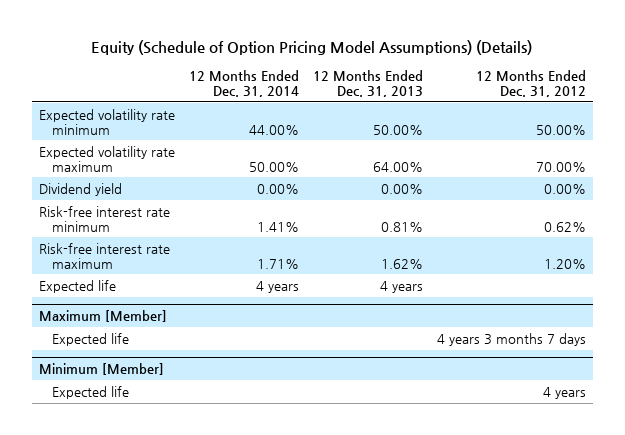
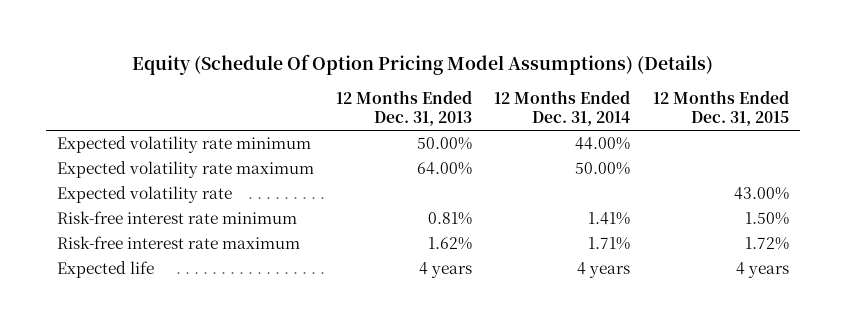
- Equity (Schedule of Option Pricing Model Assumptions) (Details)
+ Equity (Schedule Of Option Pricing Model Assumptions) (Details)
- | 12 Months Ended Dec. 31, 2014 | 12 Months Ended Dec. 31, 2013 | 12 Months Ended Dec. 31, 2012
+ | 12 Months Ended Dec. 31, 2013 | 12 Months Ended Dec. 31, 2014 | 12 Months Ended Dec. 31, 2015
- Dividend yield | 0.00% | 0.00% | 0.00%
+ Expected volatility rate | | | 43.00%
- Maximum [Member]
- Expected life | | | 4 years 3 months 7 days
- Minimum [Member]
- Expected life | | | 4 years

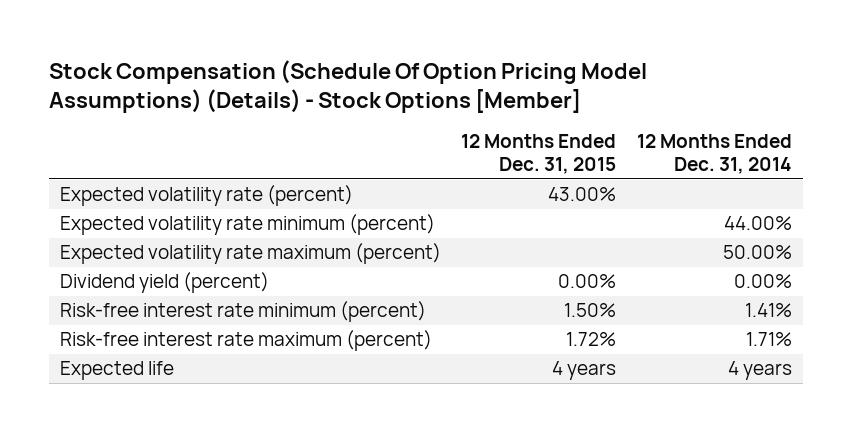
- Equity (Schedule Of Option Pricing Model Assumptions) (Details)
+ Stock Compensation (Schedule Of Option Pricing Model Assumptions) (Details) - Stock Options [Member]
- | 12 Months Ended Dec. 31, 2013 | 12 Months Ended Dec. 31, 2014 | 12 Months Ended Dec. 31, 2015
+ | 12 Months Ended Dec. 31, 2015 | 12 Months Ended Dec. 31, 2014
- Expected volatility rate minimum | 50.00% | 44.00% |
- Expected volatility rate maximum | 64.00% | 50.00% |
- Expected volatility rate | | | 43.00%
- Risk-free interest rate minimum | 0.81% | 1.41% | 1.50%
- Risk-free interest rate maximum | 1.62% | 1.71% | 1.72%
+ Expected volatility rate (percent) | 43.00% |
+ Expected volatility rate minimum (percent) | | 44.00%
+ Expected volatility rate maximum (percent) | | 50.00%
+ Dividend yield (percent) | 0.00% | 0.00%
+ Risk-free interest rate minimum (percent) | 1.50% | 1.41%
+ Risk-free interest rate maximum (percent) | 1.72% | 1.71%

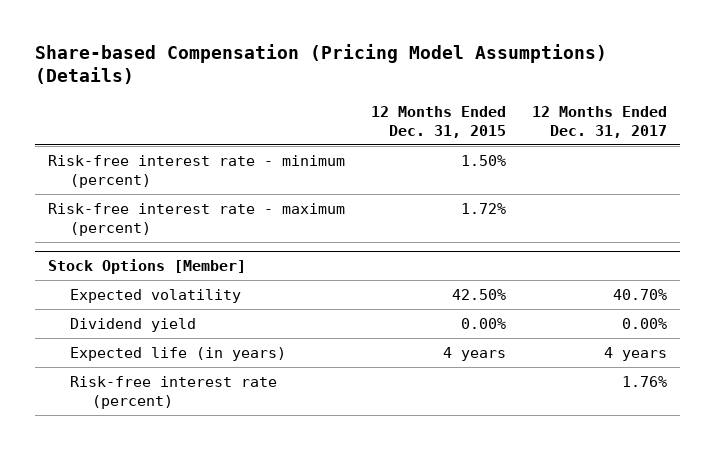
- Stock Compensation (Schedule Of Option Pricing Model Assumptions) (Details) - Stock Options [Member]
+ Share-based Compensation (Pricing Model Assumptions) (Details)
- | 12 Months Ended Dec. 31, 2015 | 12 Months Ended Dec. 31, 2014
+ | 12 Months Ended Dec. 31, 2015 | 12 Months Ended Dec. 31, 2017
- Expected volatility rate (percent) | 43.00% |
- Expected volatility rate minimum (percent) | | 44.00%
- Expected volatility rate maximum (percent) | | 50.00%
- Dividend yield (percent) | 0.00% | 0.00%
- Risk-free interest rate minimum (percent) | 1.50% | 1.41%
- Risk-free interest rate maximum (percent) | 1.72% | 1.71%
- Expected life | 4 years | 4 years
+ Risk-free interest rate - minimum (percent) | 1.50% |
+ Risk-free interest rate - maximum (percent) | 1.72% |
+ Stock Options [Member]
+ Expected volatility | 42.50% | 40.70%
+ Dividend yield | 0.00% | 0.00%
+ Expected life (in years) | 4 years | 4 years
+ Risk-free interest rate (percent) | | 1.76%

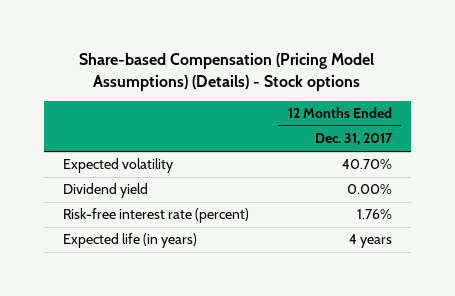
- Share-based Compensation (Pricing Model Assumptions) (Details)
+ Share-based Compensation (Pricing Model Assumptions) (Details) - Stock options
- | 12 Months Ended Dec. 31, 2015 | 12 Months Ended Dec. 31, 2017
+ | 12 Months Ended Dec. 31, 2017
- Risk-free interest rate - minimum (percent) | 1.50% |
- Risk-free interest rate - maximum (percent) | 1.72% |
- Stock Options [Member]
- Expected life (in years) | 4 years | 4 years
+ Expected life (in years) | 4 years

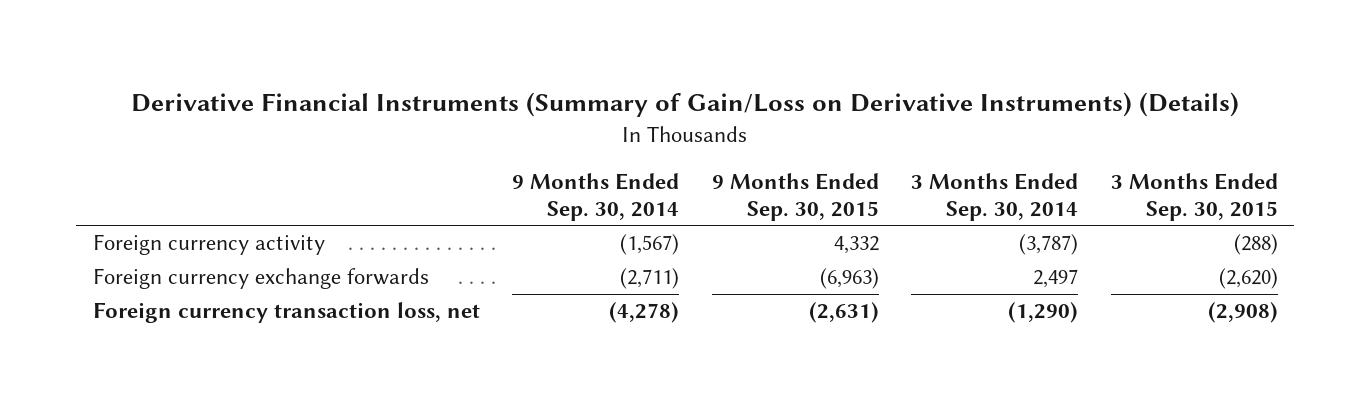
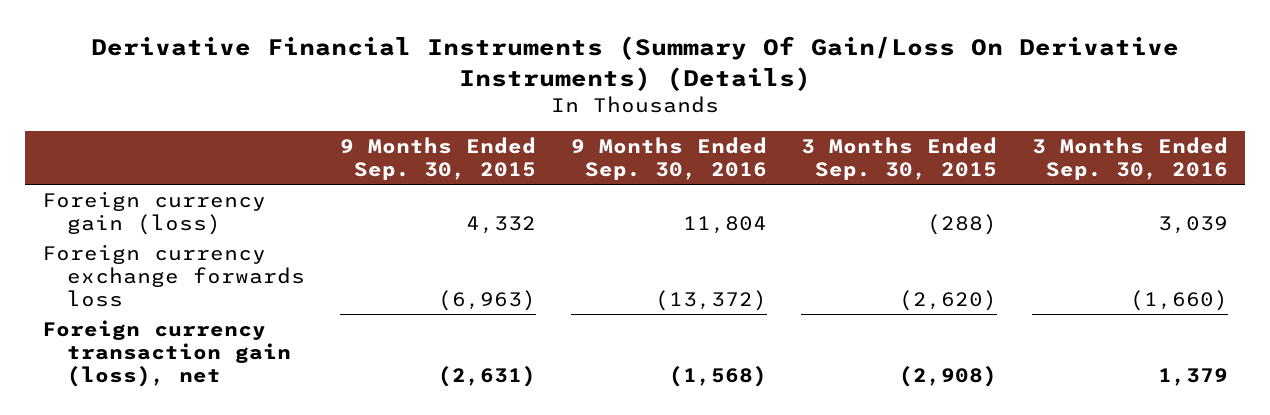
- Derivative Financial Instruments (Summary of Gain/Loss on Derivative Instruments) (Details)
+ Derivative Financial Instruments (Summary Of Gain/Loss On Derivative Instruments) (Details)
- | 9 Months Ended Sep. 30, 2014 | 9 Months Ended Sep. 30, 2015 | 3 Months Ended Sep. 30, 2014 | 3 Months Ended Sep. 30, 2015
+ | 9 Months Ended Sep. 30, 2015 | 9 Months Ended Sep. 30, 2016 | 3 Months Ended Sep. 30, 2015 | 3 Months Ended Sep. 30, 2016
- Foreign currency activity | (1,567) | 4,332 | (3,787) | (288)
- Foreign currency exchange forwards | (2,711) | (6,963) | 2,497 | (2,620)
- Foreign currency transaction loss, net | (4,278) | (2,631) | (1,290) | (2,908)
+ Foreign currency gain (loss) | 4,332 | 11,804 | (288) | 3,039
+ Foreign currency exchange forwards loss | (6,963) | (13,372) | (2,620) | (1,660)
+ Foreign currency transaction gain (loss), net | (2,631) | (1,568) | (2,908) | 1,379

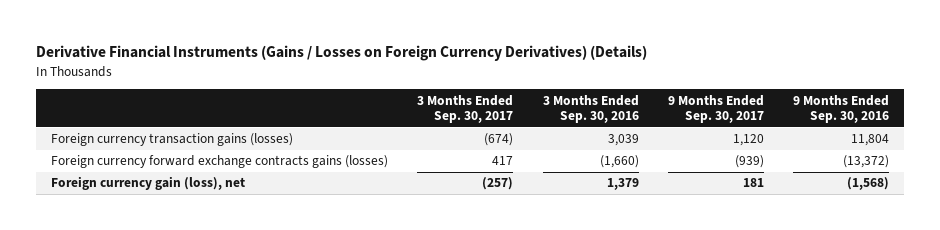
- Derivative Financial Instruments (Summary Of Gain/Loss On Derivative Instruments) (Details)
+ Derivative Financial Instruments (Gains / Losses on Foreign Currency Derivatives) (Details)
- | 9 Months Ended Sep. 30, 2015 | 9 Months Ended Sep. 30, 2016 | 3 Months Ended Sep. 30, 2015 | 3 Months Ended Sep. 30, 2016
+ | 3 Months Ended Sep. 30, 2017 | 3 Months Ended Sep. 30, 2016 | 9 Months Ended Sep. 30, 2017 | 9 Months Ended Sep. 30, 2016
- Foreign currency gain (loss) | 4,332 | 11,804 | (288) | 3,039
- Foreign currency exchange forwards loss | (6,963) | (13,372) | (2,620) | (1,660)
- Foreign currency transaction gain (loss), net | (2,631) | (1,568) | (2,908) | 1,379
+ Foreign currency transaction gains (losses) | (674) | 3,039 | 1,120 | 11,804
+ Foreign currency forward exchange contracts gains (losses) | 417 | (1,660) | (939) | (13,372)
+ Foreign currency gain (loss), net | (257) | 1,379 | 181 | (1,568)

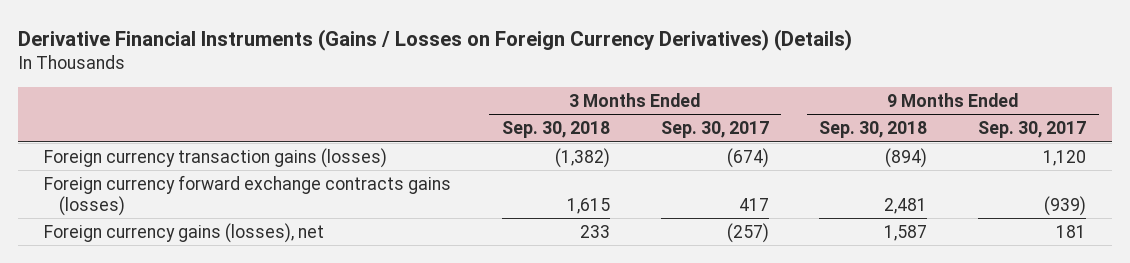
- | 3 Months Ended Sep. 30, 2017 | 3 Months Ended Sep. 30, 2016 | 9 Months Ended Sep. 30, 2017 | 9 Months Ended Sep. 30, 2016
+ | 3 Months Ended Sep. 30, 2018 | 3 Months Ended Sep. 30, 2017 | 9 Months Ended Sep. 30, 2018 | 9 Months Ended Sep. 30, 2017
- Foreign currency gain (loss), net | (257) | 1,379 | 181 | (1,568)
+ Foreign currency gains (losses), net | 233 | (257) | 1,587 | 181

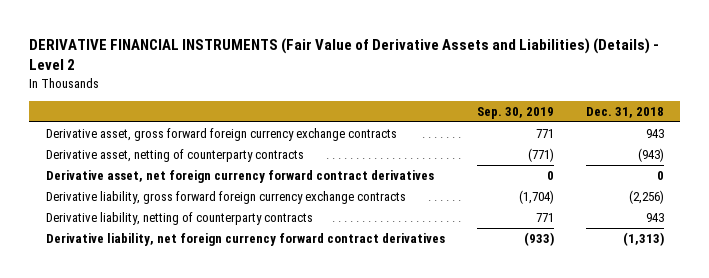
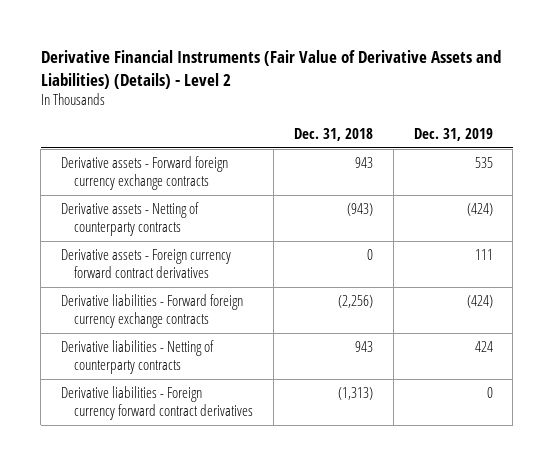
- DERIVATIVE FINANCIAL INSTRUMENTS (Fair Value of Derivative Assets and Liabilities) (Details) - Level 2
+ Derivative Financial Instruments (Fair Value of Derivative Assets and Liabilities) (Details) - Level 2
- | Sep. 30, 2019 | Dec. 31, 2018
+ | Dec. 31, 2018 | Dec. 31, 2019
- Derivative asset, gross forward foreign currency exchange contracts | 771 | 943
- Derivative asset, netting of counterparty contracts | (771) | (943)
- Derivative asset, net foreign currency forward contract derivatives | 0 | 0
- Derivative liability, gross forward foreign currency exchange contracts | (1,704) | (2,256)
- Derivative liability, netting of counterparty contracts | 771 | 943
- Derivative liability, net foreign currency forward contract derivatives | (933) | (1,313)
+ Derivative assets - Forward foreign currency exchange contracts | 943 | 535
+ Derivative assets - Netting of counterparty contracts | (943) | (424)
+ Derivative assets - Foreign currency forward contract derivatives | 0 | 111
+ Derivative liabilities - Forward foreign currency exchange contracts | (2,256) | (424)
+ Derivative liabilities - Netting of counterparty contracts | 943 | 424
+ Derivative liabilities - Foreign currency forward contract derivatives | (1,313) | 0

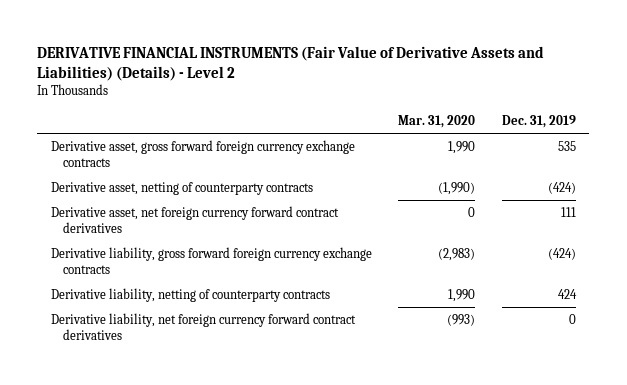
- Derivative Financial Instruments (Fair Value of Derivative Assets and Liabilities) (Details) - Level 2
+ DERIVATIVE FINANCIAL INSTRUMENTS (Fair Value of Derivative Assets and Liabilities) (Details) - Level 2
- | Dec. 31, 2018 | Dec. 31, 2019
+ | Mar. 31, 2020 | Dec. 31, 2019
- Derivative assets - Forward foreign currency exchange contracts | 943 | 535
- Derivative assets - Netting of counterparty contracts | (943) | (424)
- Derivative assets - Foreign currency forward contract derivatives | 0 | 111
- Derivative liabilities - Forward foreign currency exchange contracts | (2,256) | (424)
- Derivative liabilities - Netting of counterparty contracts | 943 | 424
- Derivative liabilities - Foreign currency forward contract derivatives | (1,313) | 0
+ Derivative asset, gross forward foreign currency exchange contracts | 1,990 | 535
+ Derivative asset, netting of counterparty contracts | (1,990) | (424)
+ Derivative asset, net foreign currency forward contract derivatives | 0 | 111
+ Derivative liability, gross forward foreign currency exchange contracts | (2,983) | (424)
+ Derivative liability, netting of counterparty contracts | 1,990 | 424
+ Derivative liability, net foreign currency forward contract derivatives | (993) | 0

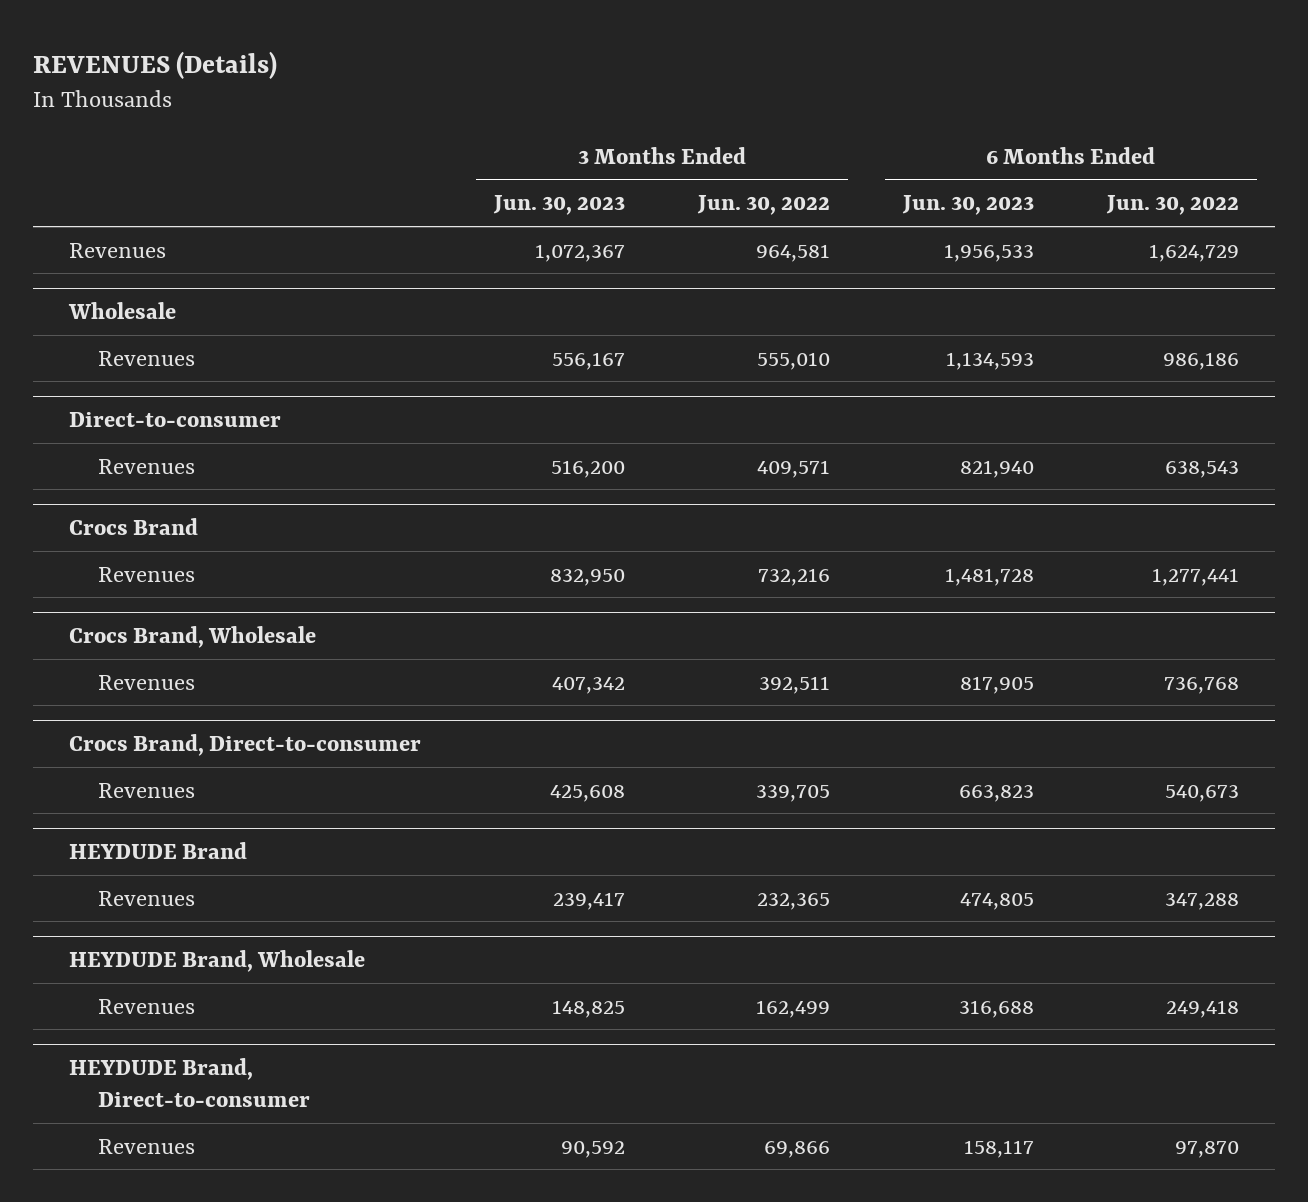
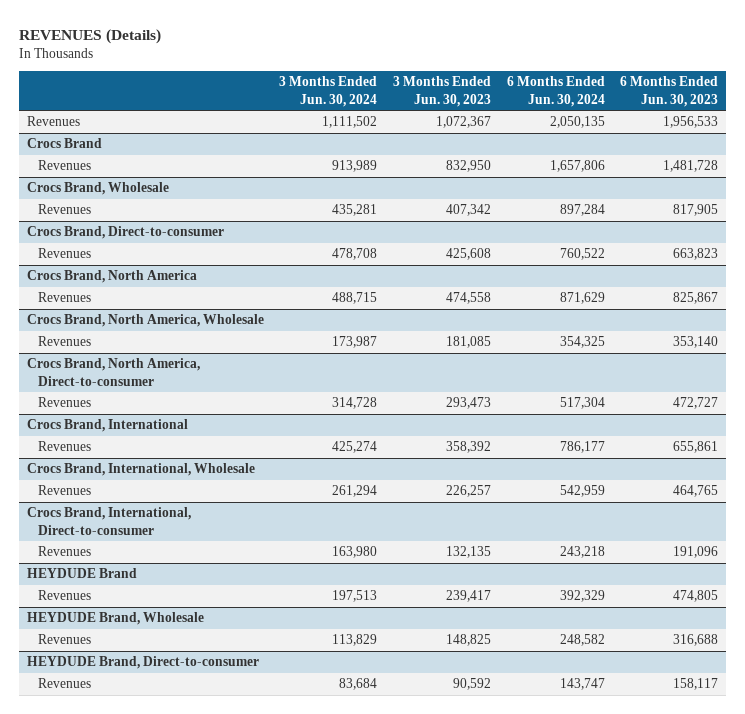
- | 3 Months Ended Jun. 30, 2023 | 3 Months Ended Jun. 30, 2022 | 6 Months Ended Jun. 30, 2023 | 6 Months Ended Jun. 30, 2022
+ | 3 Months Ended Jun. 30, 2024 | 3 Months Ended Jun. 30, 2023 | 6 Months Ended Jun. 30, 2024 | 6 Months Ended Jun. 30, 2023
- Wholesale
- Revenues | 556,167 | 555,010 | 1,134,593 | 986,186
- Direct-to-consumer
- Revenues | 516,200 | 409,571 | 821,940 | 638,543
+ Crocs Brand, North America
+ Revenues | 488,715 | 474,558 | 871,629 | 825,867
+ Crocs Brand, North America, Wholesale
+ Revenues | 173,987 | 181,085 | 354,325 | 353,140
+ Crocs Brand, North America, Direct-to-consumer
+ Revenues | 314,728 | 293,473 | 517,304 | 472,727
+ Crocs Brand, International
+ Revenues | 425,274 | 358,392 | 786,177 | 655,861
+ Crocs Brand, International, Wholesale
+ Revenues | 261,294 | 226,257 | 542,959 | 464,765
+ Crocs Brand, International, Direct-to-consumer
+ Revenues | 163,980 | 132,135 | 243,218 | 191,096

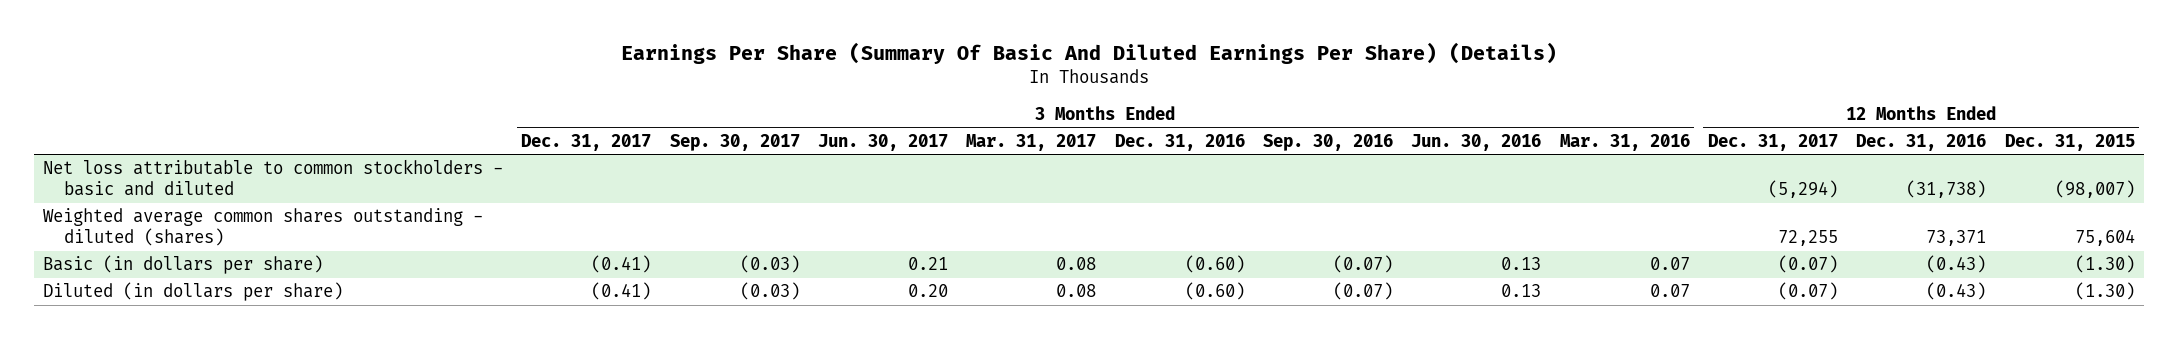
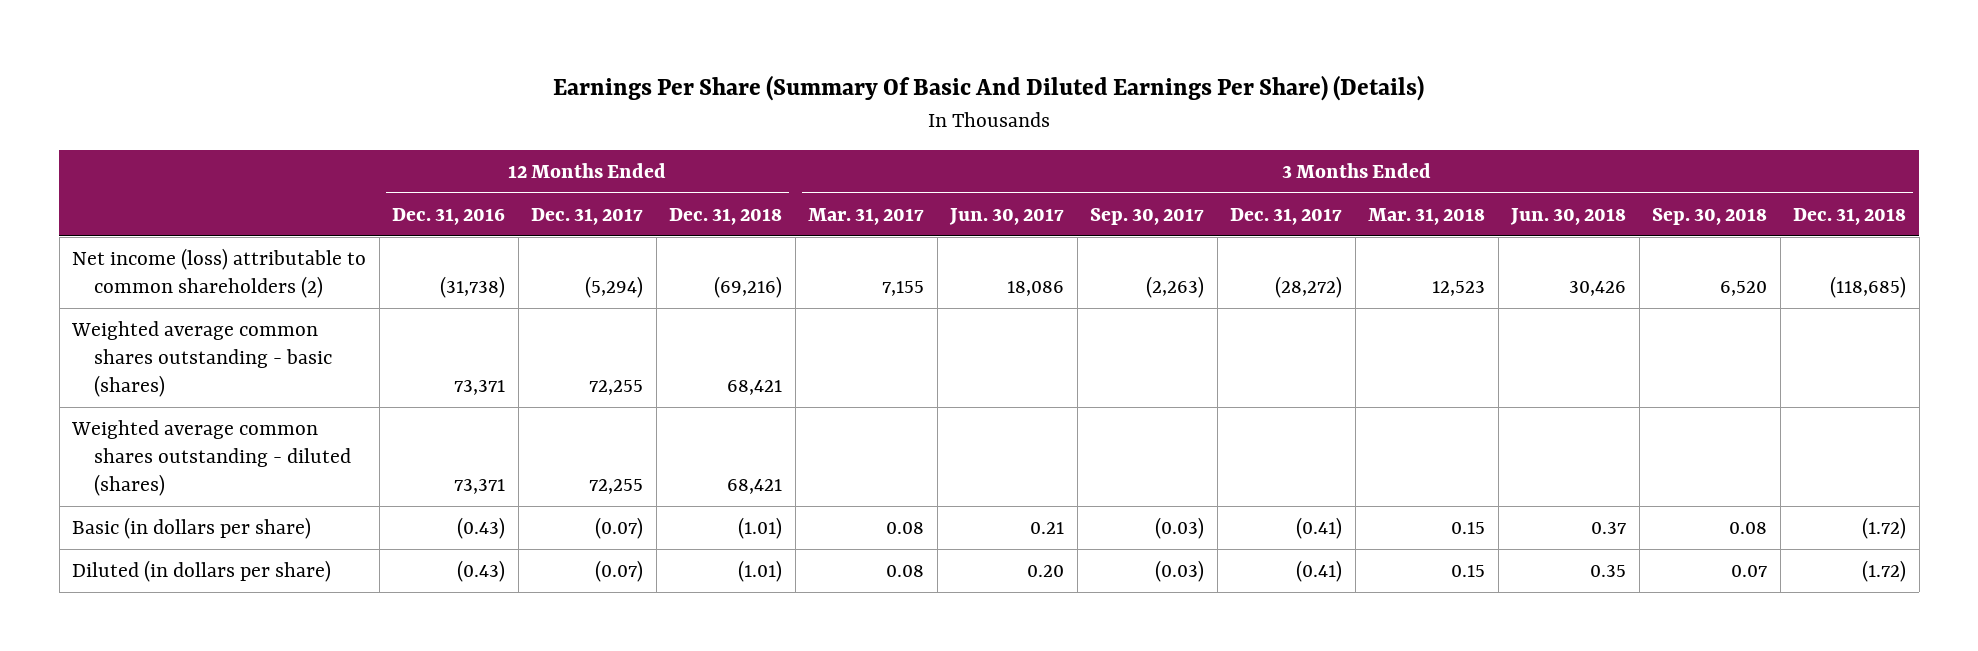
- | 3 Months Ended Dec. 31, 2017 | 3 Months Ended Sep. 30, 2017 | 3 Months Ended Jun. 30, 2017 | 3 Months Ended Mar. 31, 2017 | 3 Months Ended Dec. 31, 2016 | 3 Months Ended Sep. 30, 2016 | 3 Months Ended Jun. 30, 2016 | 3 Months Ended Mar. 31, 2016 | 12 Months Ended Dec. 31, 2017 | 12 Months Ended Dec. 31, 2016 | 12 Months Ended Dec. 31, 2015
+ | 12 Months Ended Dec. 31, 2016 | 12 Months Ended Dec. 31, 2017 | 12 Months Ended Dec. 31, 2018 | 3 Months Ended Mar. 31, 2017 | 3 Months Ended Jun. 30, 2017 | 3 Months Ended Sep. 30, 2017 | 3 Months Ended Dec. 31, 2017 | 3 Months Ended Mar. 31, 2018 | 3 Months Ended Jun. 30, 2018 | 3 Months Ended Sep. 30, 2018 | 3 Months Ended Dec. 31, 2018
- Net loss attributable to common stockholders - basic and diluted | | | | | | | | | (5,294) | (31,738) | (98,007)
+ Net income (loss) attributable to common shareholders (2) | (31,738) | (5,294) | (69,216) | 7,155 | 18,086 | (2,263) | (28,272) | 12,523 | 30,426 | 6,520 | (118,685)
+ Weighted average common shares outstanding - basic (shares) | 73,371 | 72,255 | 68,421 | | | | | | | |

